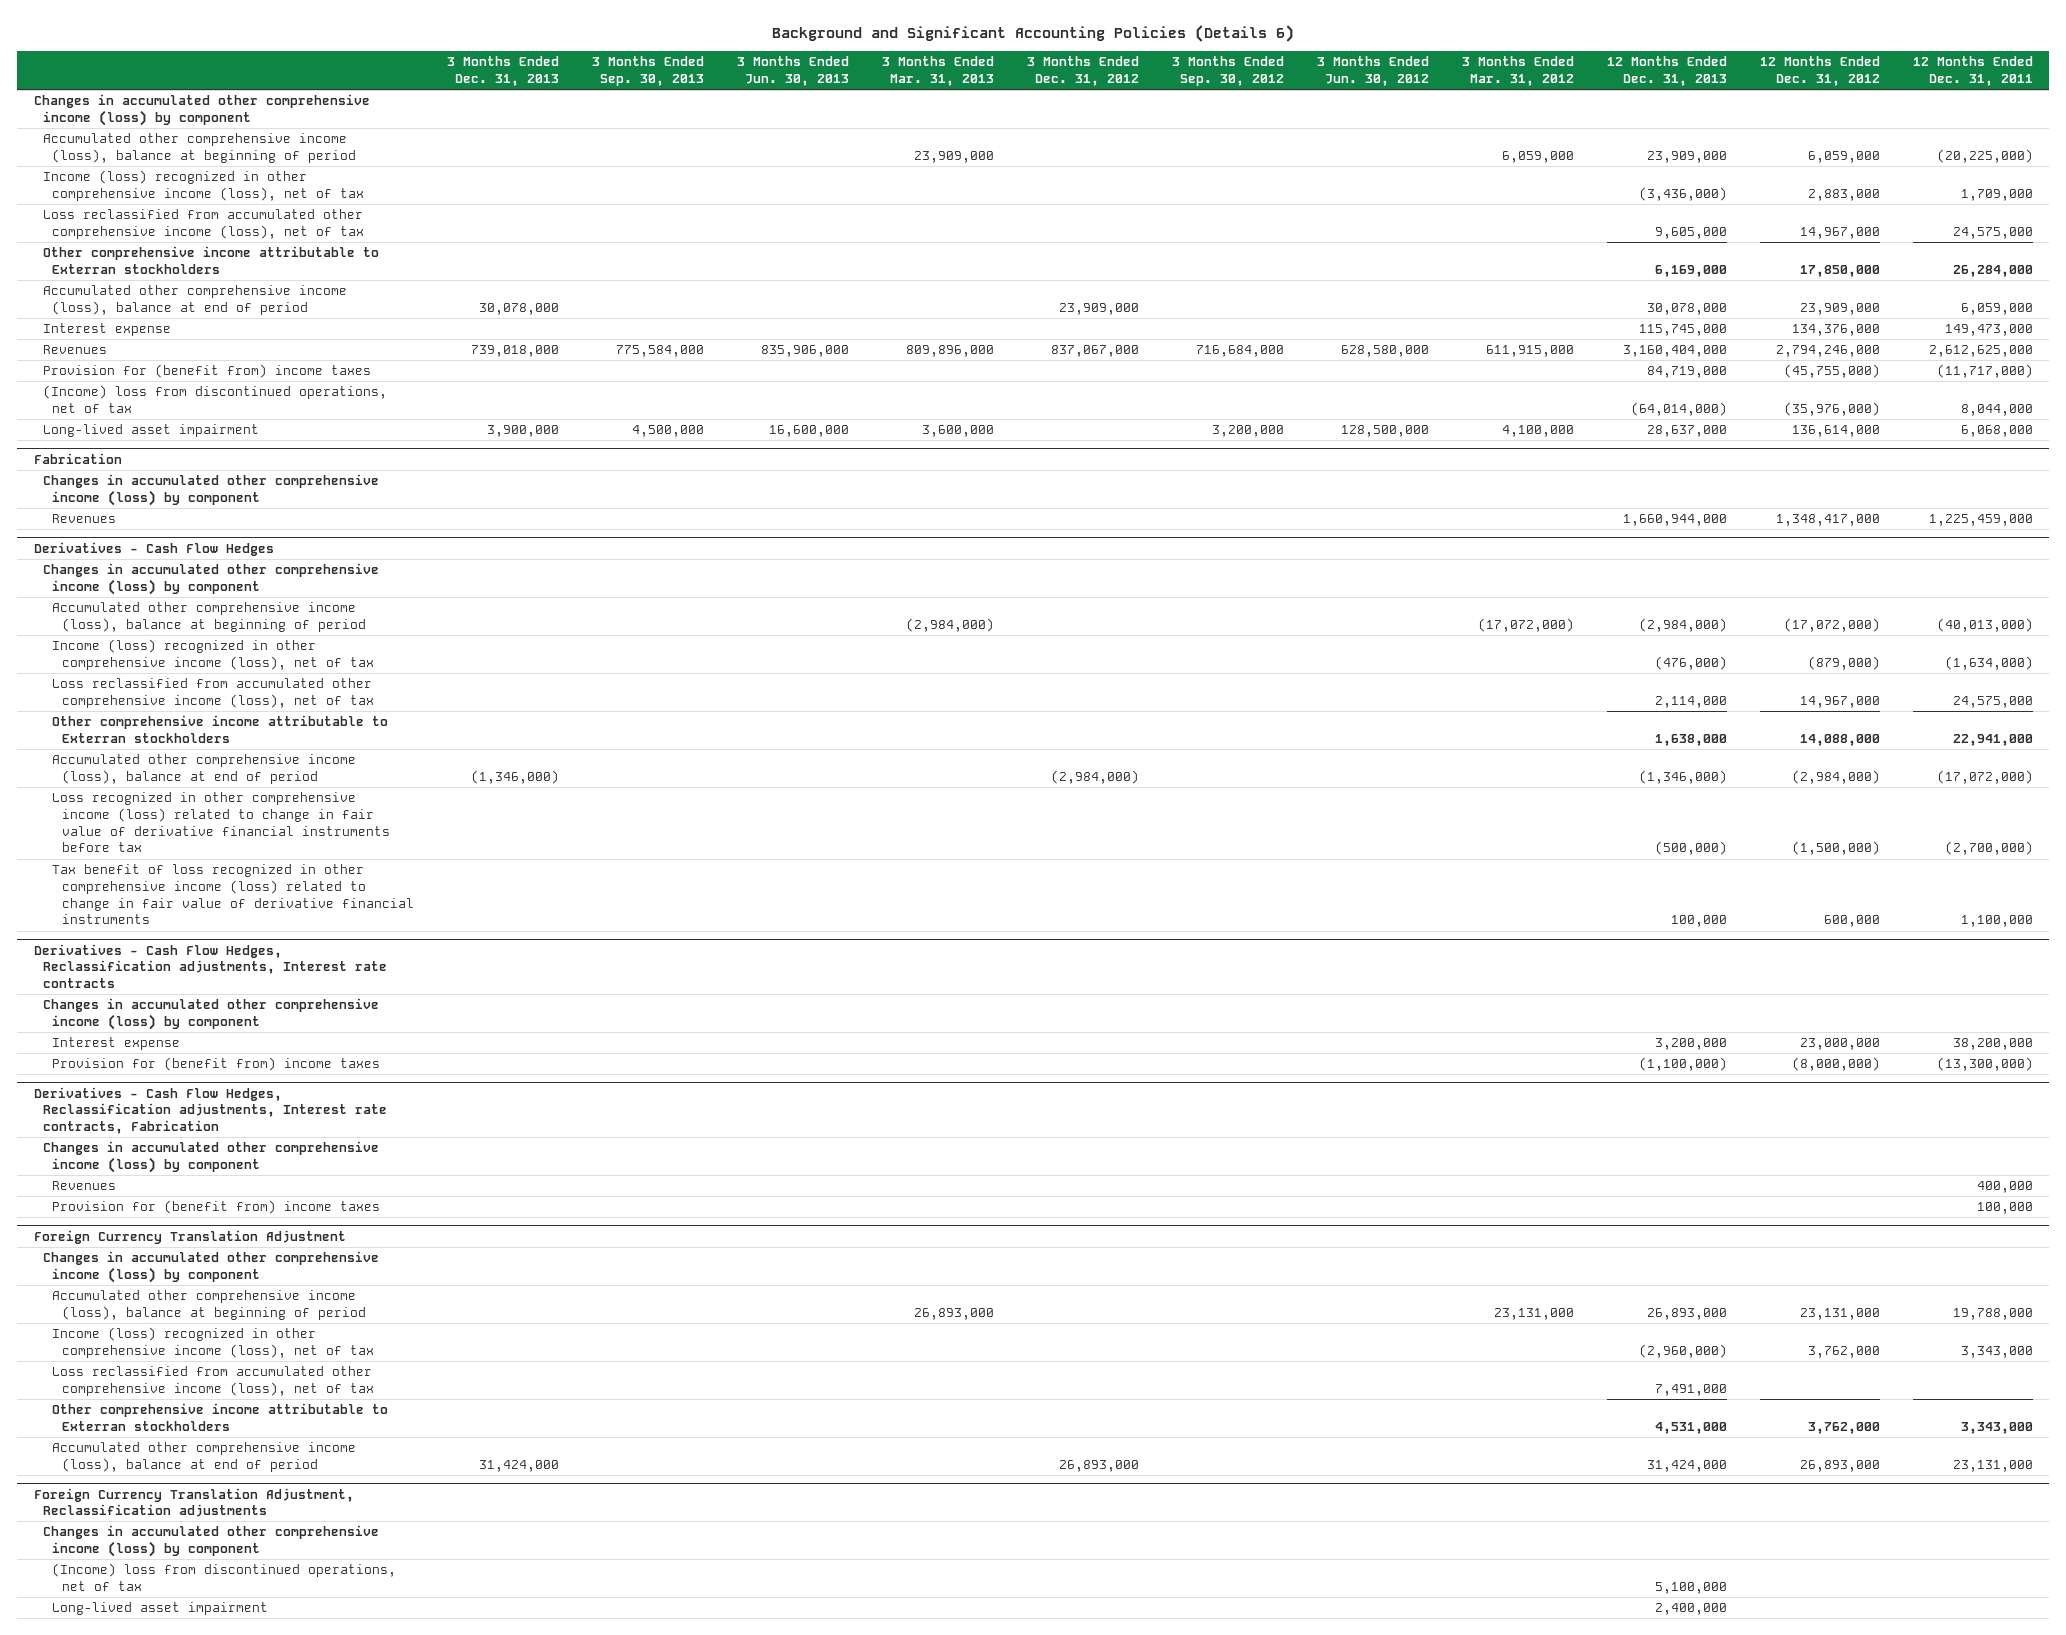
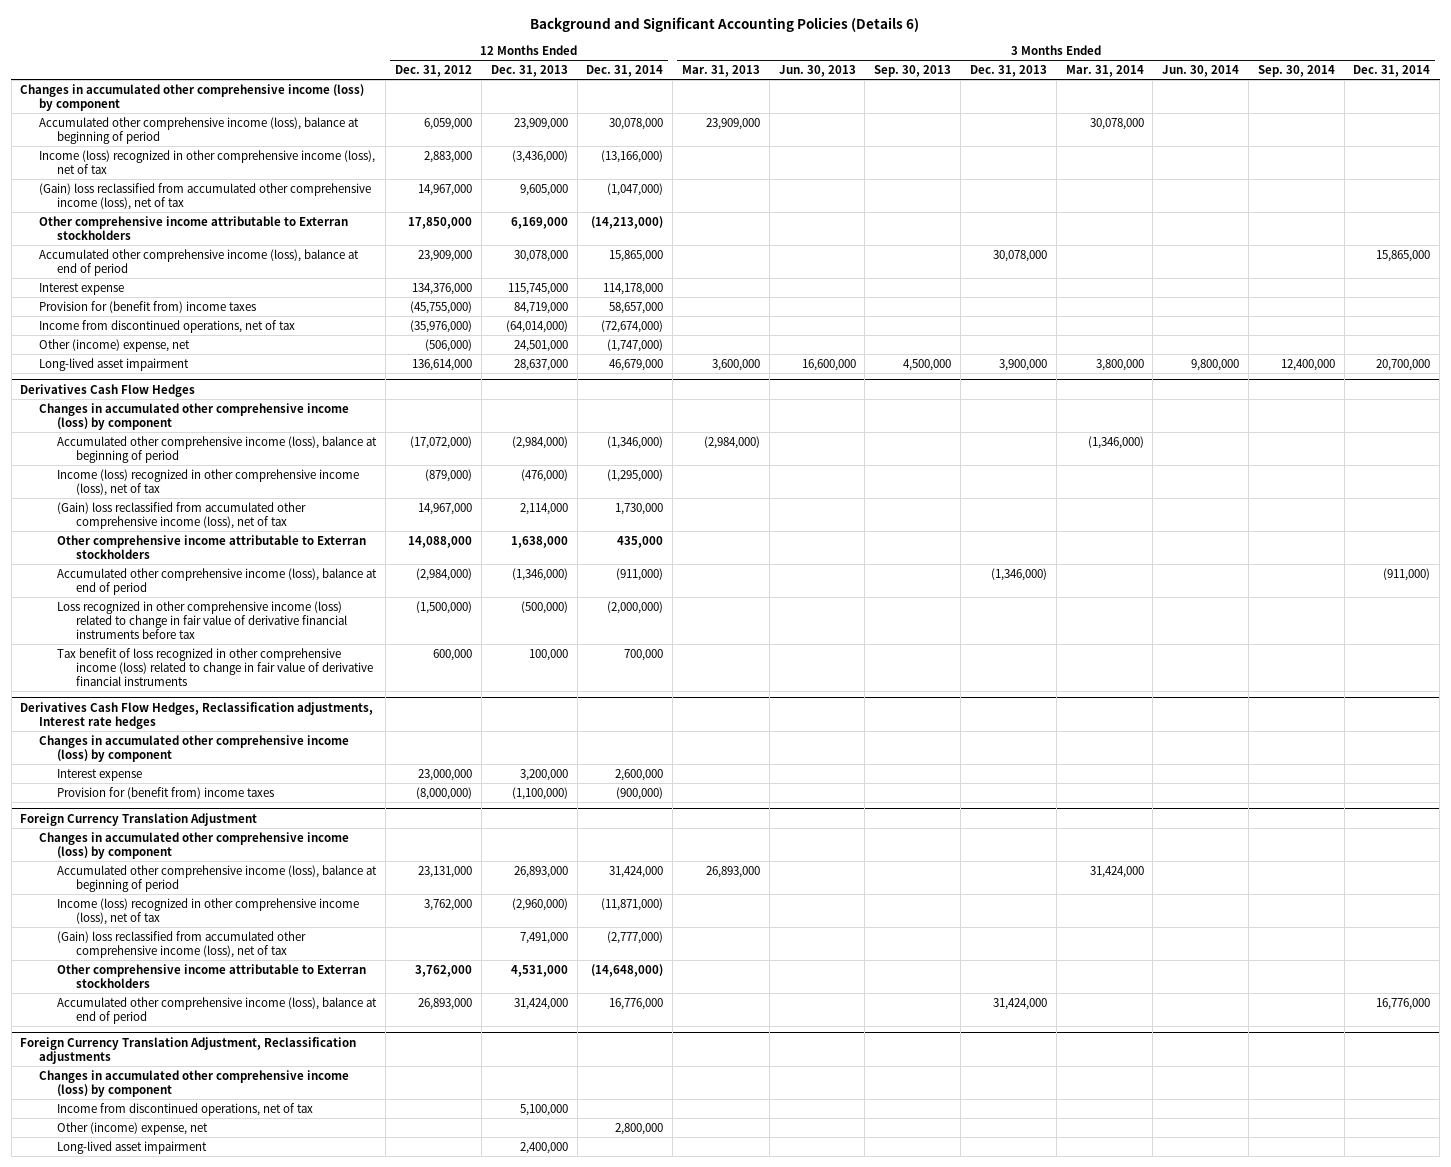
- | 3 Months Ended Dec. 31, 2013 | 3 Months Ended Sep. 30, 2013 | 3 Months Ended Jun. 30, 2013 | 3 Months Ended Mar. 31, 2013 | 3 Months Ended Dec. 31, 2012 | 3 Months Ended Sep. 30, 2012 | 3 Months Ended Jun. 30, 2012 | 3 Months Ended Mar. 31, 2012 | 12 Months Ended Dec. 31, 2013 | 12 Months Ended Dec. 31, 2012 | 12 Months Ended Dec. 31, 2011
+ | 12 Months Ended Dec. 31, 2012 | 12 Months Ended Dec. 31, 2013 | 12 Months Ended Dec. 31, 2014 | 3 Months Ended Mar. 31, 2013 | 3 Months Ended Jun. 30, 2013 | 3 Months Ended Sep. 30, 2013 | 3 Months Ended Dec. 31, 2013 | 3 Months Ended Mar. 31, 2014 | 3 Months Ended Jun. 30, 2014 | 3 Months Ended Sep. 30, 2014 | 3 Months Ended Dec. 31, 2014
- Loss reclassified from accumulated other comprehensive income (loss), net of tax | | | | | | | | | 9,605,000 | 14,967,000 | 24,575,000
+ (Gain) loss reclassified from accumulated other comprehensive income (loss), net of tax | 14,967,000 | 9,605,000 | (1,047,000) | | | | | | | |
- Revenues | 739,018,000 | 775,584,000 | 835,906,000 | 809,896,000 | 837,067,000 | 716,684,000 | 628,580,000 | 611,915,000 | 3,160,404,000 | 2,794,246,000 | 2,612,625,000
- (Income) loss from discontinued operations, net of tax | | | | | | | | | (64,014,000) | (35,976,000) | 8,044,000
+ Income from discontinued operations, net of tax | (35,976,000) | (64,014,000) | (72,674,000) | | | | | | | |
+ Other (income) expense, net | (506,000) | 24,501,000 | (1,747,000) | | | | | | | |
- Fabrication
- Changes in accumulated other comprehensive income (loss) by component
- Revenues | | | | | | | | | 1,660,944,000 | 1,348,417,000 | 1,225,459,000
- Derivatives - Cash Flow Hedges
+ Derivatives Cash Flow Hedges
- Loss reclassified from accumulated other comprehensive income (loss), net of tax | | | | | | | | | 2,114,000 | 14,967,000 | 24,575,000
+ (Gain) loss reclassified from accumulated other comprehensive income (loss), net of tax | 14,967,000 | 2,114,000 | 1,730,000 | | | | | | | |
- Derivatives - Cash Flow Hedges, Reclassification adjustments, Interest rate contracts
+ Derivatives Cash Flow Hedges, Reclassification adjustments, Interest rate hedges
- Derivatives - Cash Flow Hedges, Reclassification adjustments, Interest rate contracts, Fabrication
- Changes in accumulated other comprehensive income (loss) by component
- Revenues | | | | | | | | | | | 400,000
- Provision for (benefit from) income taxes | | | | | | | | | | | 100,000
@ Foreign Currency Translation Adjustment
- Loss reclassified from accumulated other comprehensive income (loss), net of tax | | | | | | | | | 7,491,000 | |
+ (Gain) loss reclassified from accumulated other comprehensive income (loss), net of tax | | 7,491,000 | (2,777,000) | | | | | | | |
@ Foreign Currency Translation Adjustment, Reclassification adjustments
- (Income) loss from discontinued operations, net of tax | | | | | | | | | 5,100,000 | |
+ Income from discontinued operations, net of tax | | 5,100,000 | | | | | | | | |
+ Other (income) expense, net | | | 2,800,000 | | | | | | | |

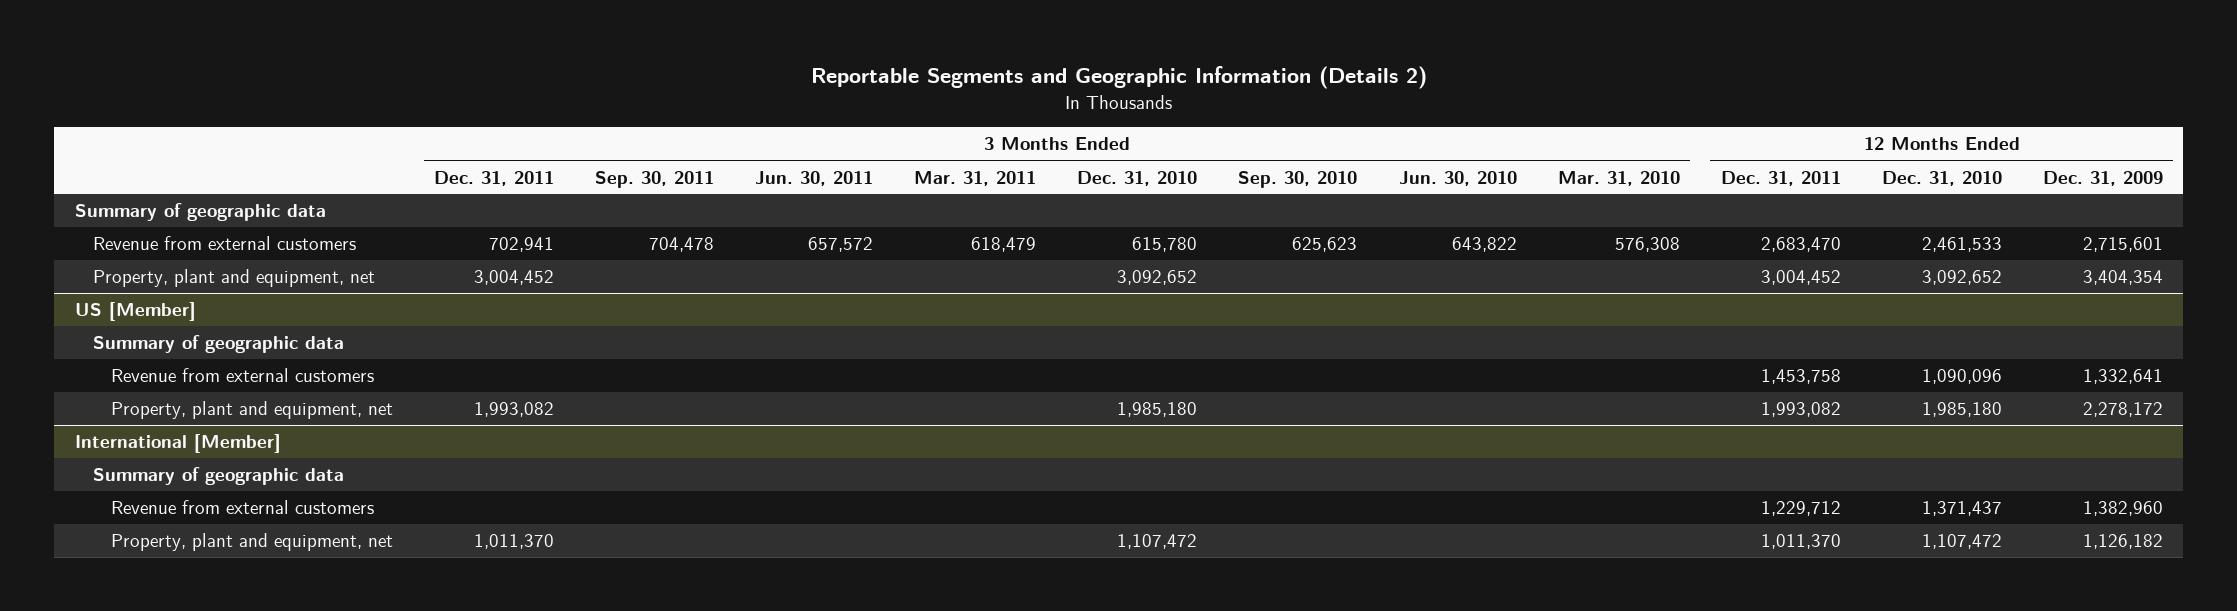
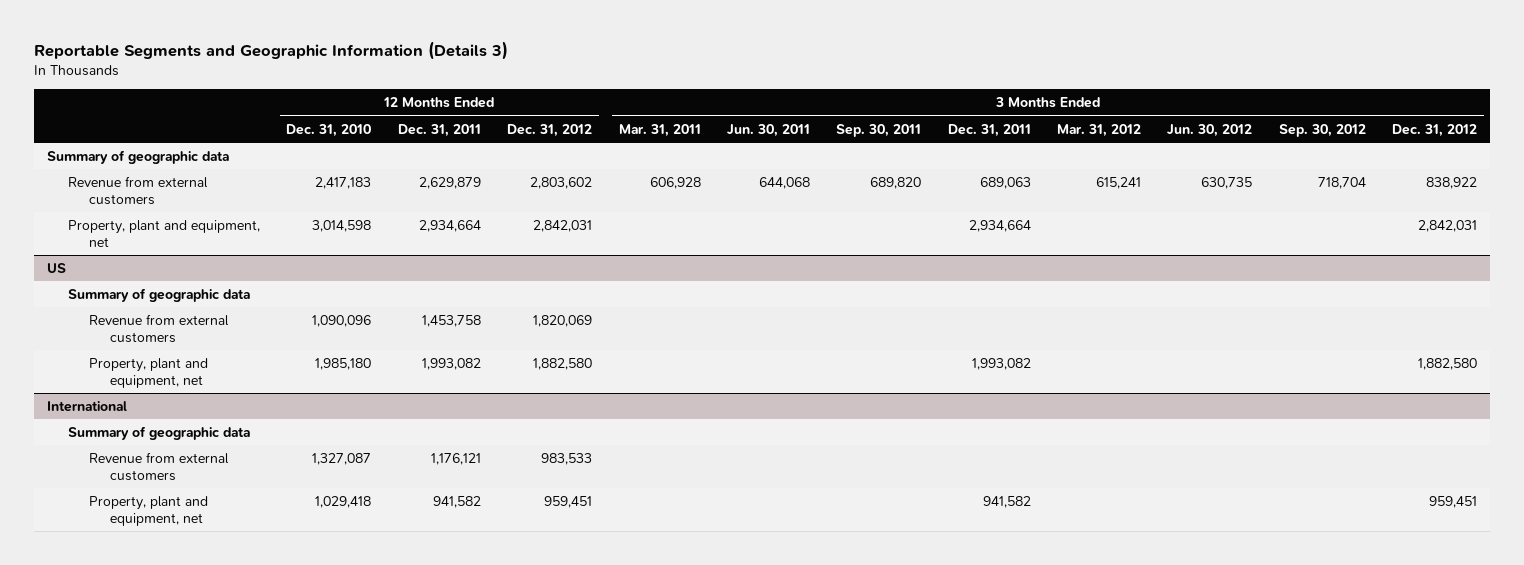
- Reportable Segments and Geographic Information (Details 2)
+ Reportable Segments and Geographic Information (Details 3)
- | 3 Months Ended Dec. 31, 2011 | 3 Months Ended Sep. 30, 2011 | 3 Months Ended Jun. 30, 2011 | 3 Months Ended Mar. 31, 2011 | 3 Months Ended Dec. 31, 2010 | 3 Months Ended Sep. 30, 2010 | 3 Months Ended Jun. 30, 2010 | 3 Months Ended Mar. 31, 2010 | 12 Months Ended Dec. 31, 2011 | 12 Months Ended Dec. 31, 2010 | 12 Months Ended Dec. 31, 2009
+ | 12 Months Ended Dec. 31, 2010 | 12 Months Ended Dec. 31, 2011 | 12 Months Ended Dec. 31, 2012 | 3 Months Ended Mar. 31, 2011 | 3 Months Ended Jun. 30, 2011 | 3 Months Ended Sep. 30, 2011 | 3 Months Ended Dec. 31, 2011 | 3 Months Ended Mar. 31, 2012 | 3 Months Ended Jun. 30, 2012 | 3 Months Ended Sep. 30, 2012 | 3 Months Ended Dec. 31, 2012
- Revenue from external customers | 702,941 | 704,478 | 657,572 | 618,479 | 615,780 | 625,623 | 643,822 | 576,308 | 2,683,470 | 2,461,533 | 2,715,601
- Property, plant and equipment, net | 3,004,452 | | | | 3,092,652 | | | | 3,004,452 | 3,092,652 | 3,404,354
- US [Member]
+ Revenue from external customers | 2,417,183 | 2,629,879 | 2,803,602 | 606,928 | 644,068 | 689,820 | 689,063 | 615,241 | 630,735 | 718,704 | 838,922
+ Property, plant and equipment, net | 3,014,598 | 2,934,664 | 2,842,031 | | | | 2,934,664 | | | | 2,842,031
+ US
- International [Member]
+ International
- Revenue from external customers | | | | | | | | | 1,229,712 | 1,371,437 | 1,382,960
- Property, plant and equipment, net | 1,011,370 | | | | 1,107,472 | | | | 1,011,370 | 1,107,472 | 1,126,182
+ Revenue from external customers | 1,327,087 | 1,176,121 | 983,533 | | | | | | | |
+ Property, plant and equipment, net | 1,029,418 | 941,582 | 959,451 | | | | 941,582 | | | | 959,451

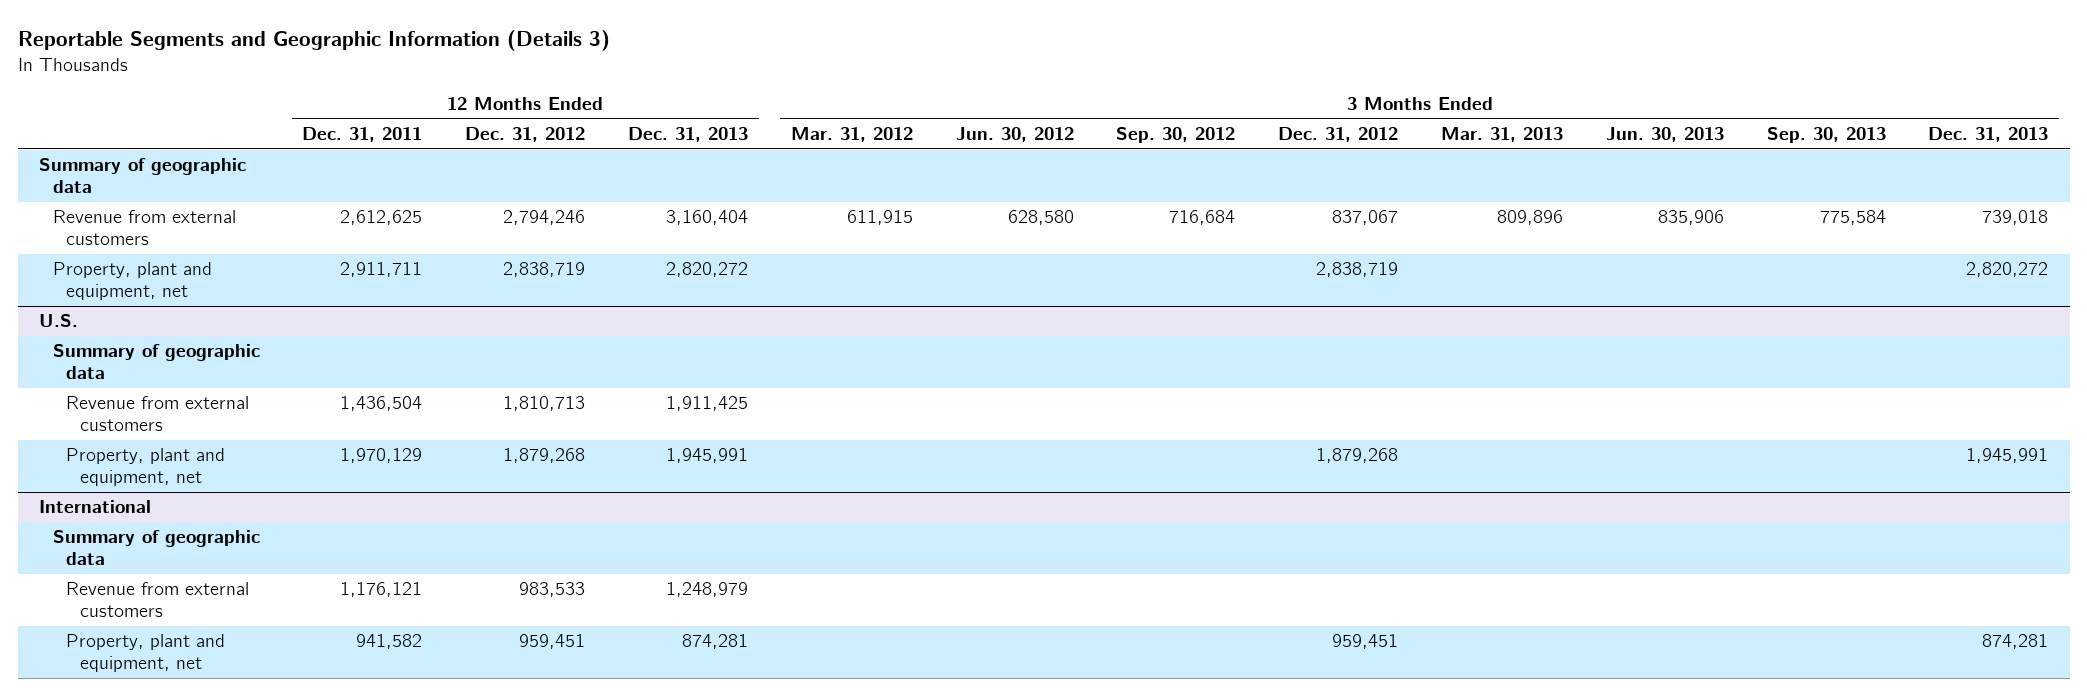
- | 12 Months Ended Dec. 31, 2010 | 12 Months Ended Dec. 31, 2011 | 12 Months Ended Dec. 31, 2012 | 3 Months Ended Mar. 31, 2011 | 3 Months Ended Jun. 30, 2011 | 3 Months Ended Sep. 30, 2011 | 3 Months Ended Dec. 31, 2011 | 3 Months Ended Mar. 31, 2012 | 3 Months Ended Jun. 30, 2012 | 3 Months Ended Sep. 30, 2012 | 3 Months Ended Dec. 31, 2012
+ | 12 Months Ended Dec. 31, 2011 | 12 Months Ended Dec. 31, 2012 | 12 Months Ended Dec. 31, 2013 | 3 Months Ended Mar. 31, 2012 | 3 Months Ended Jun. 30, 2012 | 3 Months Ended Sep. 30, 2012 | 3 Months Ended Dec. 31, 2012 | 3 Months Ended Mar. 31, 2013 | 3 Months Ended Jun. 30, 2013 | 3 Months Ended Sep. 30, 2013 | 3 Months Ended Dec. 31, 2013
- Revenue from external customers | 2,417,183 | 2,629,879 | 2,803,602 | 606,928 | 644,068 | 689,820 | 689,063 | 615,241 | 630,735 | 718,704 | 838,922
- Property, plant and equipment, net | 3,014,598 | 2,934,664 | 2,842,031 | | | | 2,934,664 | | | | 2,842,031
- US
+ Revenue from external customers | 2,612,625 | 2,794,246 | 3,160,404 | 611,915 | 628,580 | 716,684 | 837,067 | 809,896 | 835,906 | 775,584 | 739,018
+ Property, plant and equipment, net | 2,911,711 | 2,838,719 | 2,820,272 | | | | 2,838,719 | | | | 2,820,272
+ U.S.
- Revenue from external customers | 1,090,096 | 1,453,758 | 1,820,069 | | | | | | | |
- Property, plant and equipment, net | 1,985,180 | 1,993,082 | 1,882,580 | | | | 1,993,082 | | | | 1,882,580
+ Revenue from external customers | 1,436,504 | 1,810,713 | 1,911,425 | | | | | | | |
+ Property, plant and equipment, net | 1,970,129 | 1,879,268 | 1,945,991 | | | | 1,879,268 | | | | 1,945,991

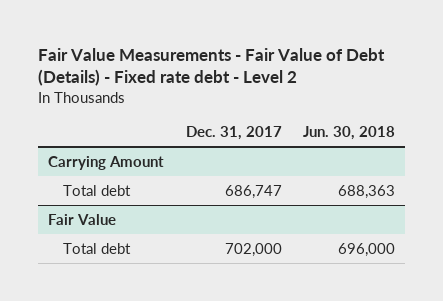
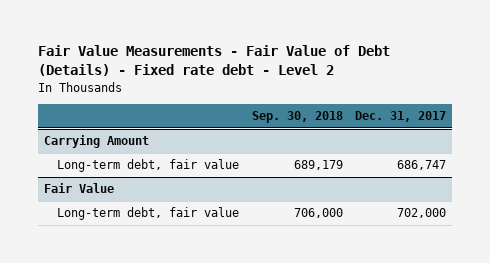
- | Dec. 31, 2017 | Jun. 30, 2018
+ | Sep. 30, 2018 | Dec. 31, 2017
@ Carrying Amount
- Total debt | 686,747 | 688,363
+ Long-term debt, fair value | 689,179 | 686,747
@ Fair Value
- Total debt | 702,000 | 696,000
+ Long-term debt, fair value | 706,000 | 702,000

